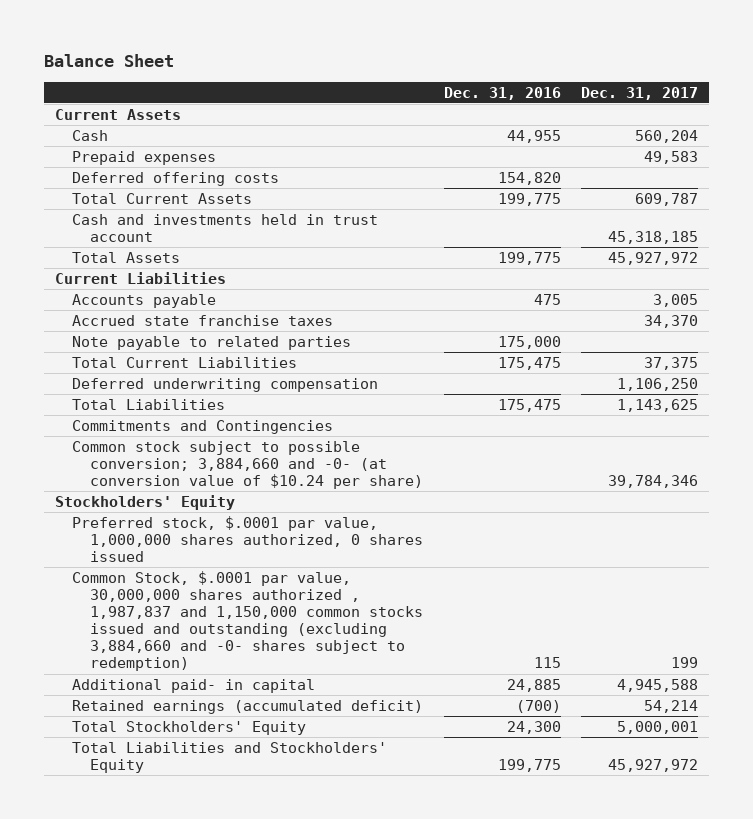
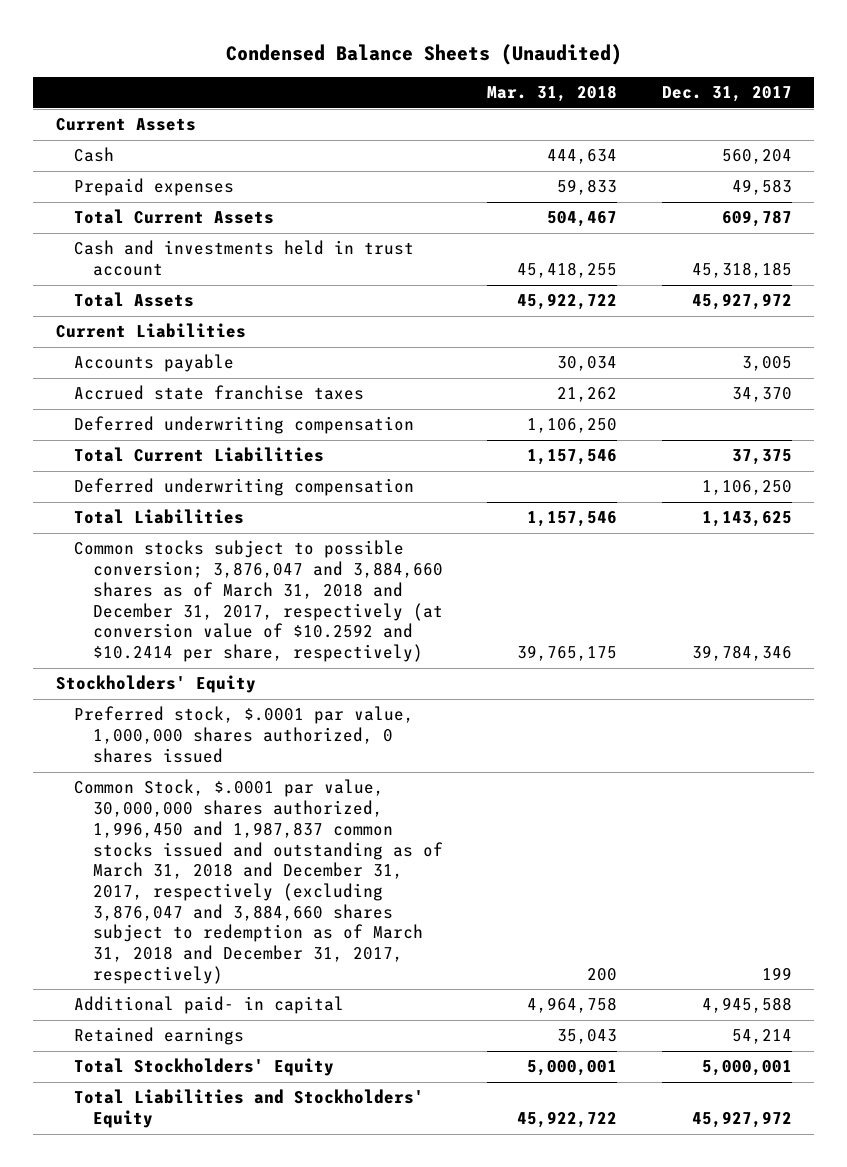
- Balance Sheet
+ Condensed Balance Sheets (Unaudited)
- | Dec. 31, 2016 | Dec. 31, 2017
+ | Mar. 31, 2018 | Dec. 31, 2017
- Deferred offering costs | 154,820 |
- Note payable to related parties | 175,000 |
+ Deferred underwriting compensation | 1,106,250 |
- Commitments and Contingencies
- Common stock subject to possible conversion; 3,884,660 and -0- (at conversion value of $10.24 per share) | | 39,784,346
+ Common stocks subject to possible conversion; 3,876,047 and 3,884,660 shares as of March 31, 2018 and December 31, 2017, respectively (at conversion value of $10.2592 and $10.2414 per share, respectively) | 39,765,175 | 39,784,346
- Common Stock, $.0001 par value, 30,000,000 shares authorized , 1,987,837 and 1,150,000 common stocks issued and outstanding (excluding 3,884,660 and -0- shares subject to redemption) | 115 | 199
+ Common Stock, $.0001 par value, 30,000,000 shares authorized, 1,996,450 and 1,987,837 common stocks issued and outstanding as of March 31, 2018 and December 31, 2017, respectively (excluding 3,876,047 and 3,884,660 shares subject to redemption as of March 31, 2018 and December 31, 2017, respectively) | 200 | 199
- Retained earnings (accumulated deficit) | (700) | 54,214
+ Retained earnings | 35,043 | 54,214

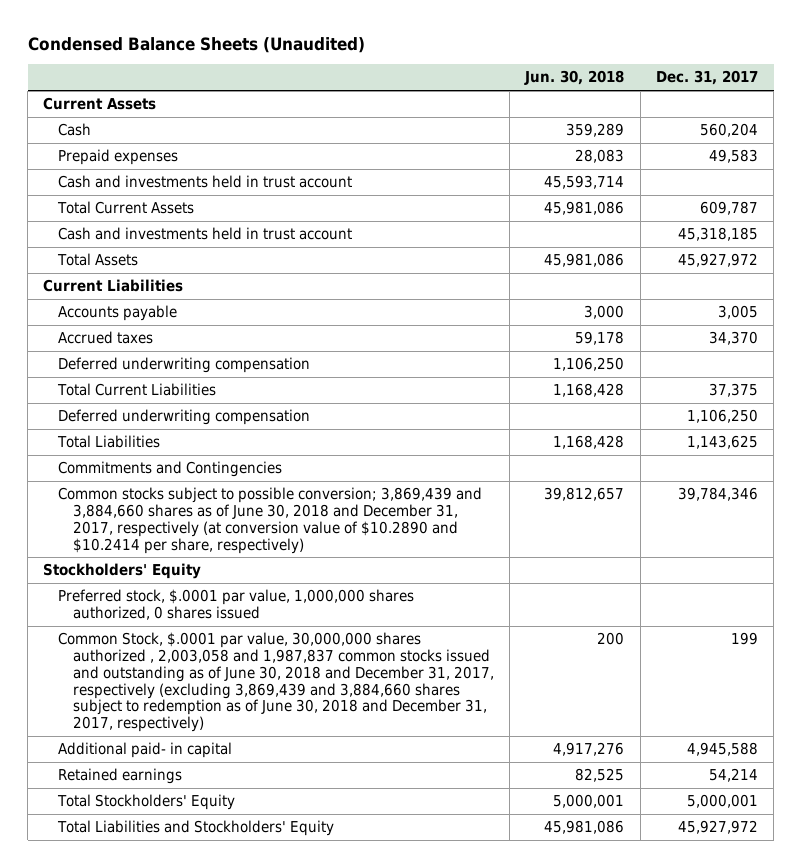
- | Mar. 31, 2018 | Dec. 31, 2017
+ | Jun. 30, 2018 | Dec. 31, 2017
+ Cash and investments held in trust account | 45,593,714 |
- Accrued state franchise taxes | 21,262 | 34,370
+ Accrued taxes | 59,178 | 34,370
- Common stocks subject to possible conversion; 3,876,047 and 3,884,660 shares as of March 31, 2018 and December 31, 2017, respectively (at conversion value of $10.2592 and $10.2414 per share, respectively) | 39,765,175 | 39,784,346
+ Commitments and Contingencies
+ Common stocks subject to possible conversion; 3,869,439 and 3,884,660 shares as of June 30, 2018 and December 31, 2017, respectively (at conversion value of $10.2890 and $10.2414 per share, respectively) | 39,812,657 | 39,784,346
- Common Stock, $.0001 par value, 30,000,000 shares authorized, 1,996,450 and 1,987,837 common stocks issued and outstanding as of March 31, 2018 and December 31, 2017, respectively (excluding 3,876,047 and 3,884,660 shares subject to redemption as of March 31, 2018 and December 31, 2017, respectively) | 200 | 199
+ Common Stock, $.0001 par value, 30,000,000 shares authorized , 2,003,058 and 1,987,837 common stocks issued and outstanding as of June 30, 2018 and December 31, 2017, respectively (excluding 3,869,439 and 3,884,660 shares subject to redemption as of June 30, 2018 and December 31, 2017, respectively) | 200 | 199

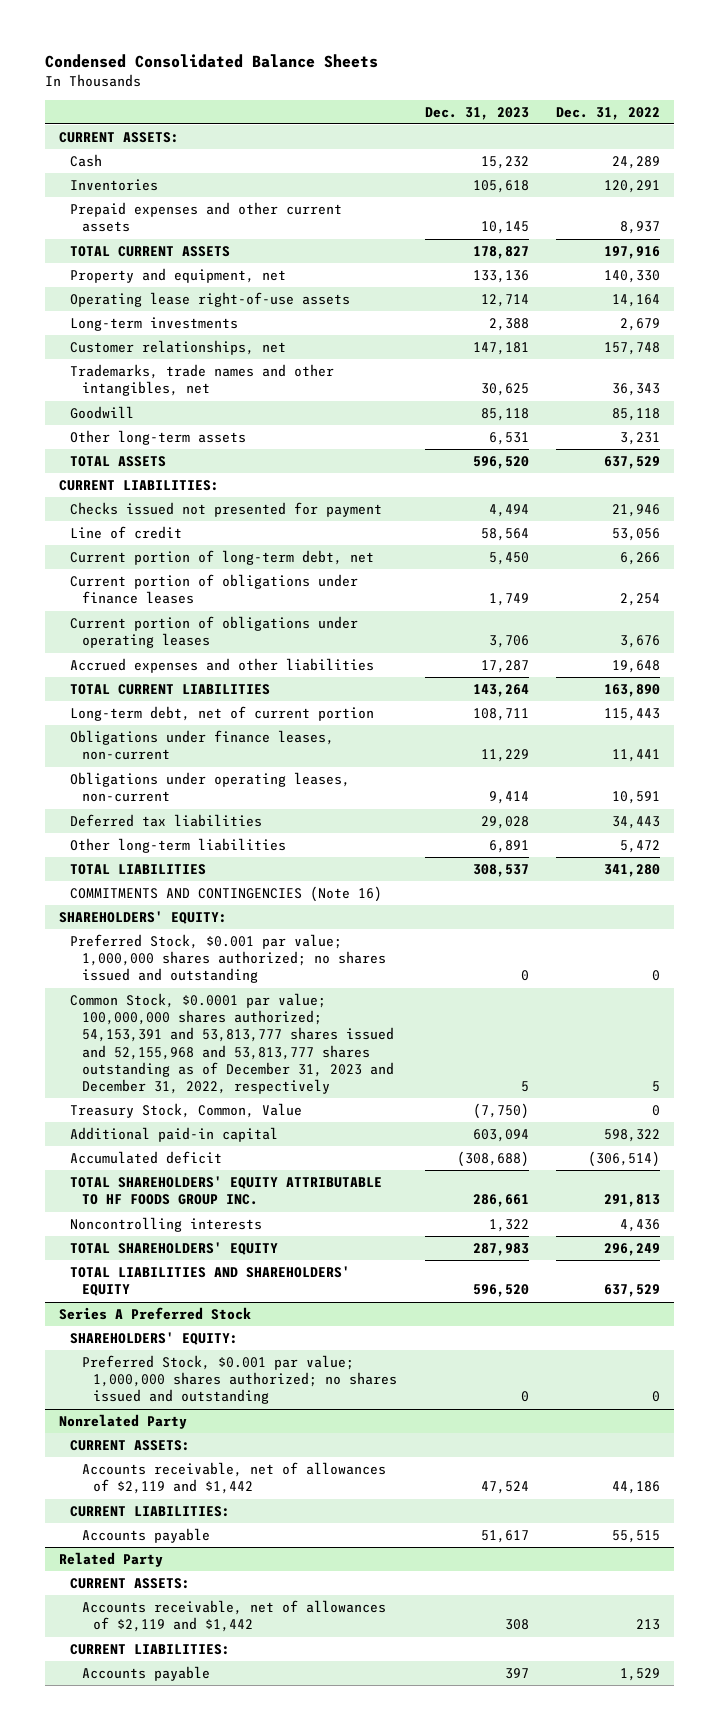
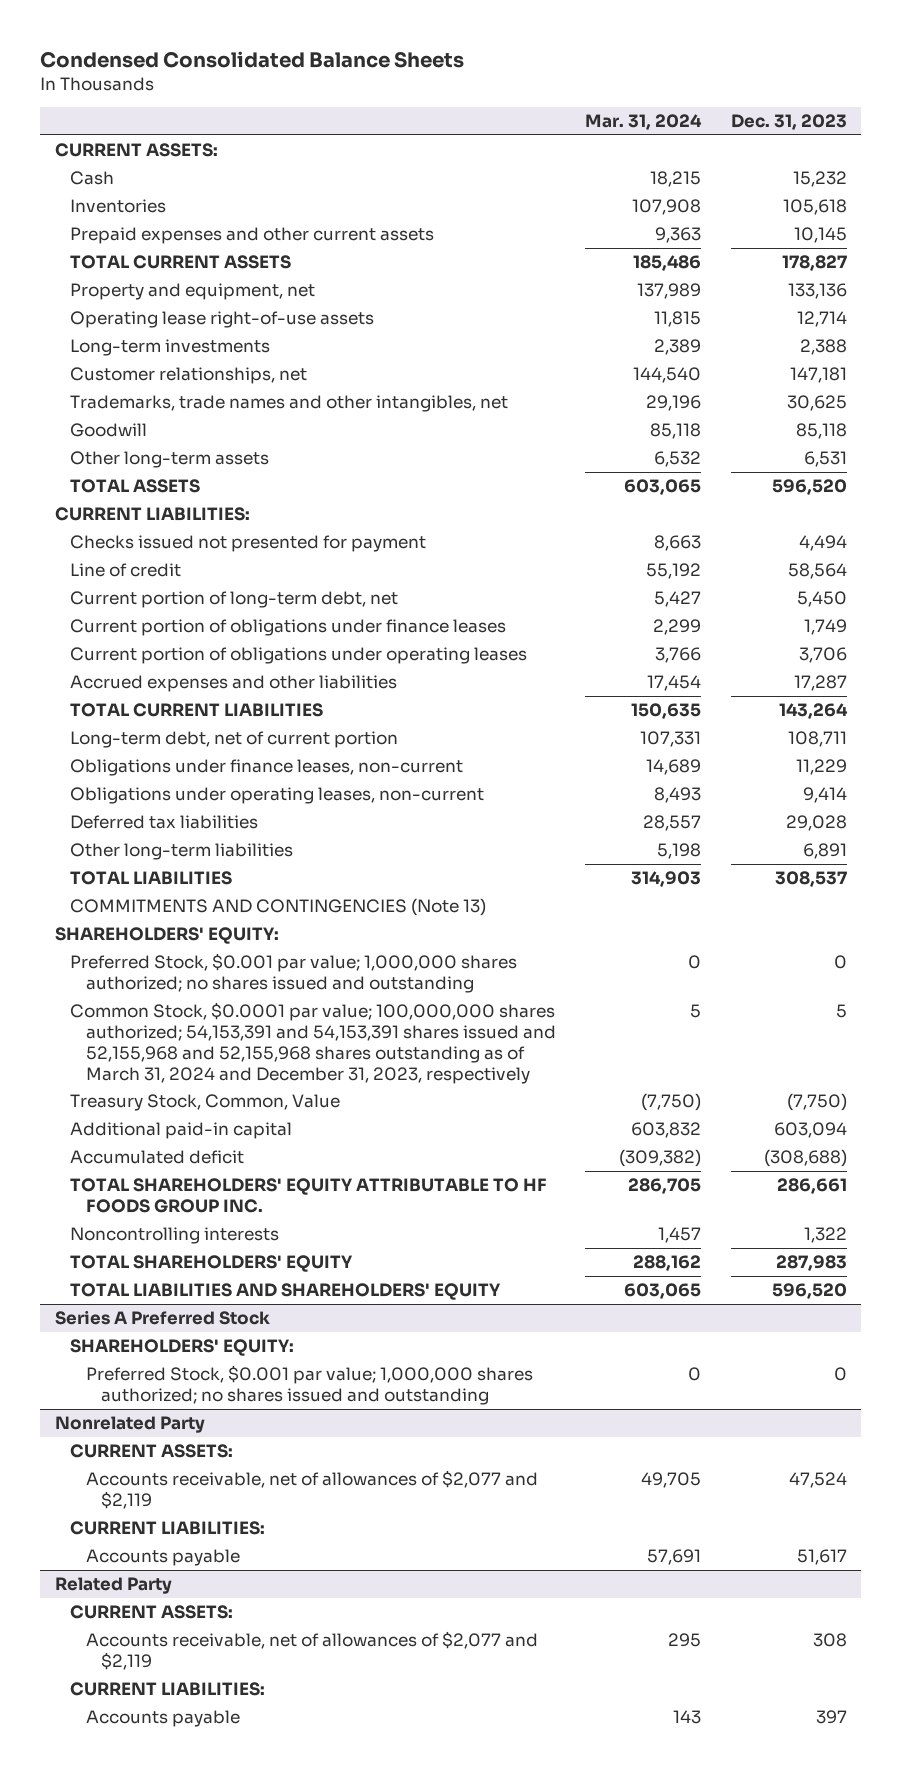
- | Dec. 31, 2023 | Dec. 31, 2022
+ | Mar. 31, 2024 | Dec. 31, 2023
- COMMITMENTS AND CONTINGENCIES (Note 16)
+ COMMITMENTS AND CONTINGENCIES (Note 13)
- Common Stock, $0.0001 par value; 100,000,000 shares authorized; 54,153,391 and 53,813,777 shares issued and 52,155,968 and 53,813,777 shares outstanding as of December 31, 2023 and December 31, 2022, respectively | 5 | 5
+ Common Stock, $0.0001 par value; 100,000,000 shares authorized; 54,153,391 and 54,153,391 shares issued and 52,155,968 and 52,155,968 shares outstanding as of March 31, 2024 and December 31, 2023, respectively | 5 | 5
@ Nonrelated Party
- Accounts receivable, net of allowances of $2,119 and $1,442 | 47,524 | 44,186
+ Accounts receivable, net of allowances of $2,077 and $2,119 | 49,705 | 47,524
@ Related Party
- Accounts receivable, net of allowances of $2,119 and $1,442 | 308 | 213
+ Accounts receivable, net of allowances of $2,077 and $2,119 | 295 | 308

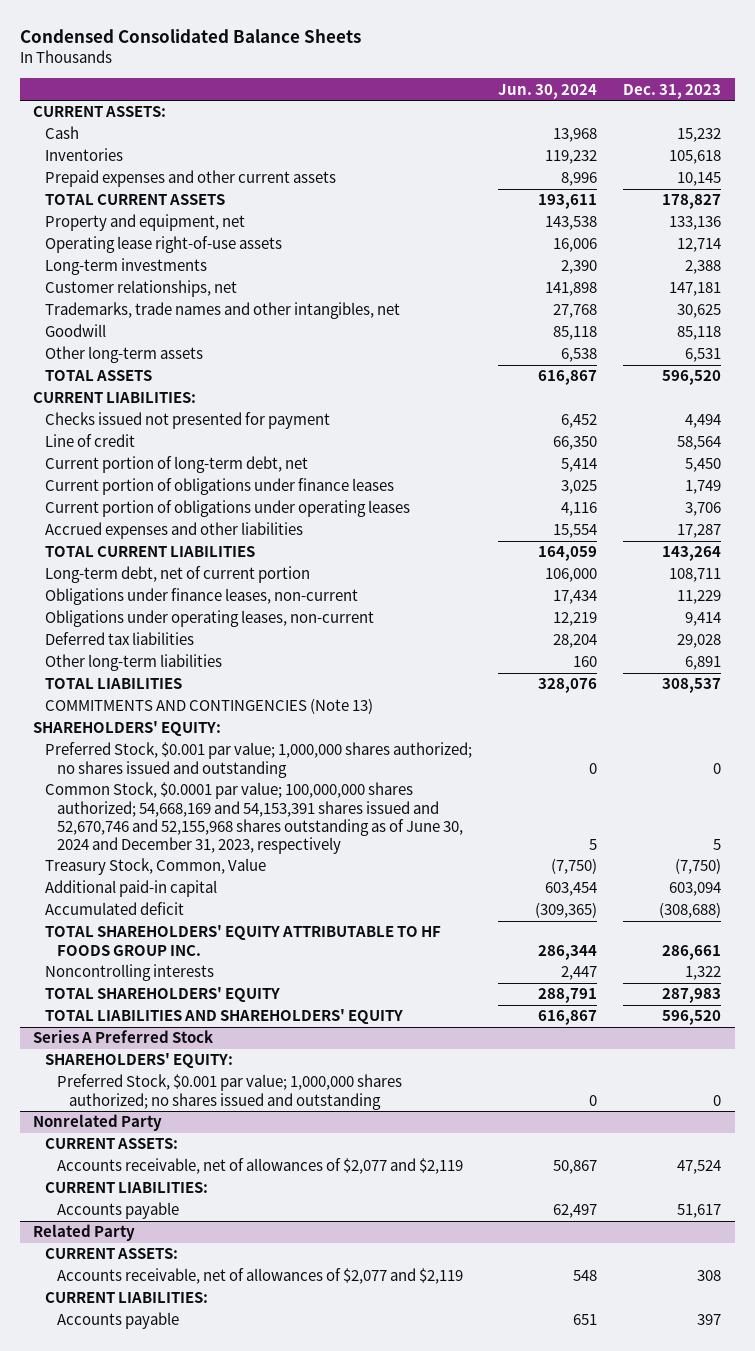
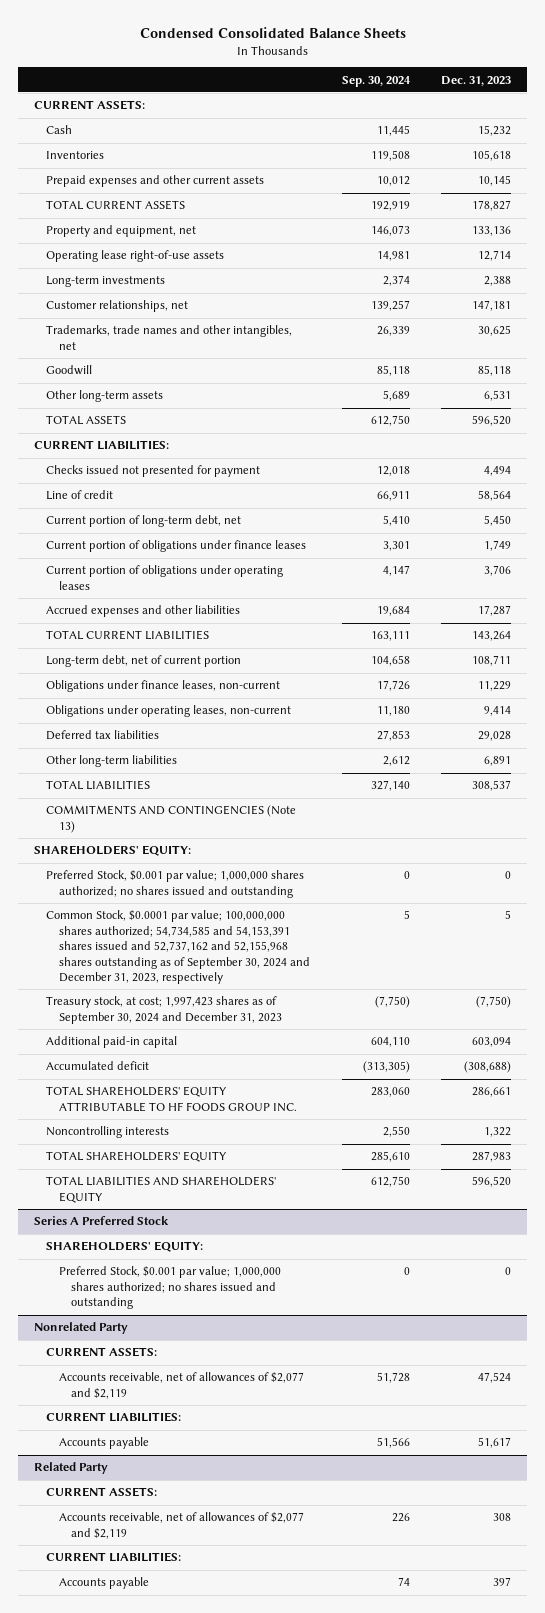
- | Jun. 30, 2024 | Dec. 31, 2023
+ | Sep. 30, 2024 | Dec. 31, 2023
- Common Stock, $0.0001 par value; 100,000,000 shares authorized; 54,668,169 and 54,153,391 shares issued and 52,670,746 and 52,155,968 shares outstanding as of June 30, 2024 and December 31, 2023, respectively | 5 | 5
- Treasury Stock, Common, Value | (7,750) | (7,750)
+ Common Stock, $0.0001 par value; 100,000,000 shares authorized; 54,734,585 and 54,153,391 shares issued and 52,737,162 and 52,155,968 shares outstanding as of September 30, 2024 and December 31, 2023, respectively | 5 | 5
+ Treasury stock, at cost; 1,997,423 shares as of September 30, 2024 and December 31, 2023 | (7,750) | (7,750)

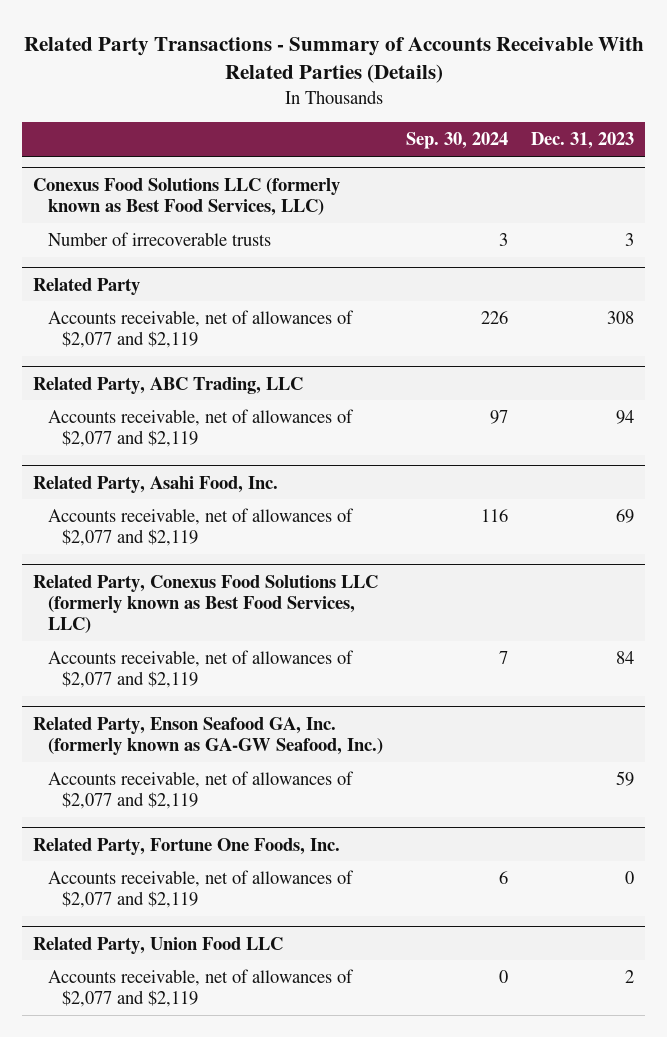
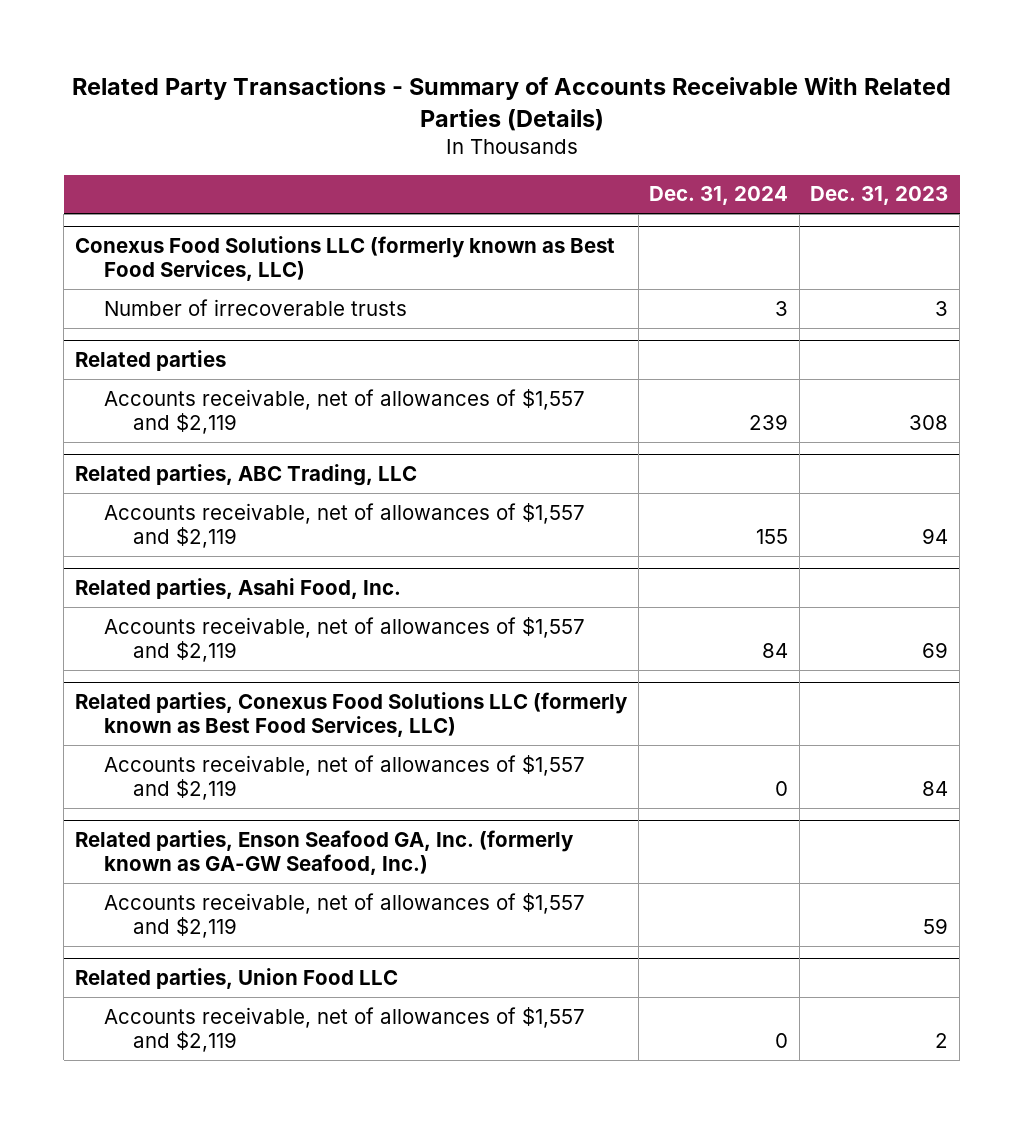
- | Sep. 30, 2024 | Dec. 31, 2023
+ | Dec. 31, 2024 | Dec. 31, 2023
- Related Party
- Accounts receivable, net of allowances of $2,077 and $2,119 | 226 | 308
- Related Party, ABC Trading, LLC
- Accounts receivable, net of allowances of $2,077 and $2,119 | 97 | 94
- Related Party, Asahi Food, Inc.
- Accounts receivable, net of allowances of $2,077 and $2,119 | 116 | 69
- Related Party, Conexus Food Solutions LLC (formerly known as Best Food Services, LLC)
- Accounts receivable, net of allowances of $2,077 and $2,119 | 7 | 84
- Related Party, Enson Seafood GA, Inc. (formerly known as GA-GW Seafood, Inc.)
- Accounts receivable, net of allowances of $2,077 and $2,119 | | 59
- Related Party, Fortune One Foods, Inc.
- Accounts receivable, net of allowances of $2,077 and $2,119 | 6 | 0
- Related Party, Union Food LLC
- Accounts receivable, net of allowances of $2,077 and $2,119 | 0 | 2
+ Related parties
+ Accounts receivable, net of allowances of $1,557 and $2,119 | 239 | 308
+ Related parties, ABC Trading, LLC
+ Accounts receivable, net of allowances of $1,557 and $2,119 | 155 | 94
+ Related parties, Asahi Food, Inc.
+ Accounts receivable, net of allowances of $1,557 and $2,119 | 84 | 69
+ Related parties, Conexus Food Solutions LLC (formerly known as Best Food Services, LLC)
+ Accounts receivable, net of allowances of $1,557 and $2,119 | 0 | 84
+ Related parties, Enson Seafood GA, Inc. (formerly known as GA-GW Seafood, Inc.)
+ Accounts receivable, net of allowances of $1,557 and $2,119 | | 59
+ Related parties, Union Food LLC
+ Accounts receivable, net of allowances of $1,557 and $2,119 | 0 | 2

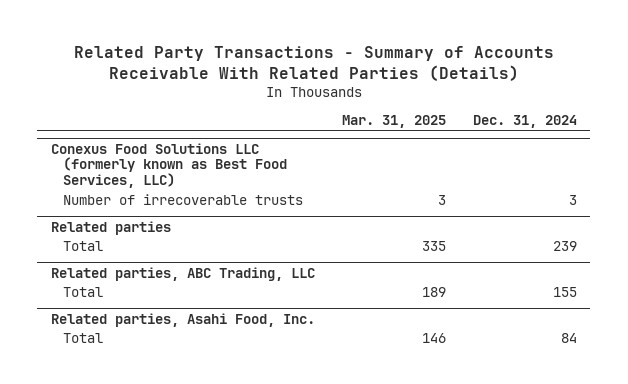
- | Dec. 31, 2024 | Dec. 31, 2023
+ | Mar. 31, 2025 | Dec. 31, 2024
@ Related parties
- Accounts receivable, net of allowances of $1,557 and $2,119 | 239 | 308
+ Total | 335 | 239
@ Related parties, ABC Trading, LLC
- Accounts receivable, net of allowances of $1,557 and $2,119 | 155 | 94
+ Total | 189 | 155
@ Related parties, Asahi Food, Inc.
- Accounts receivable, net of allowances of $1,557 and $2,119 | 84 | 69
- Related parties, Conexus Food Solutions LLC (formerly known as Best Food Services, LLC)
- Accounts receivable, net of allowances of $1,557 and $2,119 | 0 | 84
- Related parties, Enson Seafood GA, Inc. (formerly known as GA-GW Seafood, Inc.)
- Accounts receivable, net of allowances of $1,557 and $2,119 | | 59
- Related parties, Union Food LLC
- Accounts receivable, net of allowances of $1,557 and $2,119 | 0 | 2
@ Related parties, Asahi Food, Inc.
+ Total | 146 | 84

